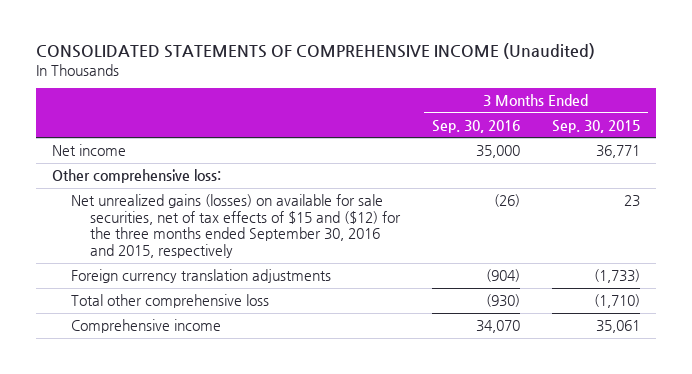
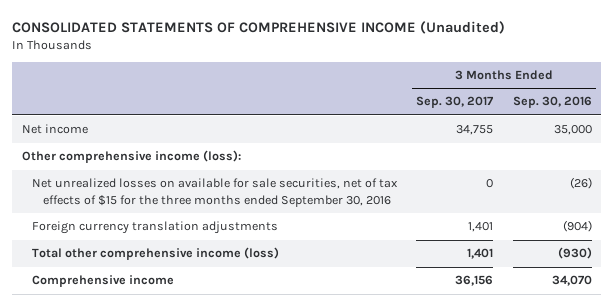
- | 3 Months Ended Sep. 30, 2016 | 3 Months Ended Sep. 30, 2015
+ | 3 Months Ended Sep. 30, 2017 | 3 Months Ended Sep. 30, 2016
- Other comprehensive loss:
- Net unrealized gains (losses) on available for sale securities, net of tax effects of $15 and ($12) for the three months ended September 30, 2016 and 2015, respectively | (26) | 23
+ Other comprehensive income (loss):
+ Net unrealized losses on available for sale securities, net of tax effects of $15 for the three months ended September 30, 2016 | 0 | (26)
- Total other comprehensive loss | (930) | (1,710)
+ Total other comprehensive income (loss) | 1,401 | (930)

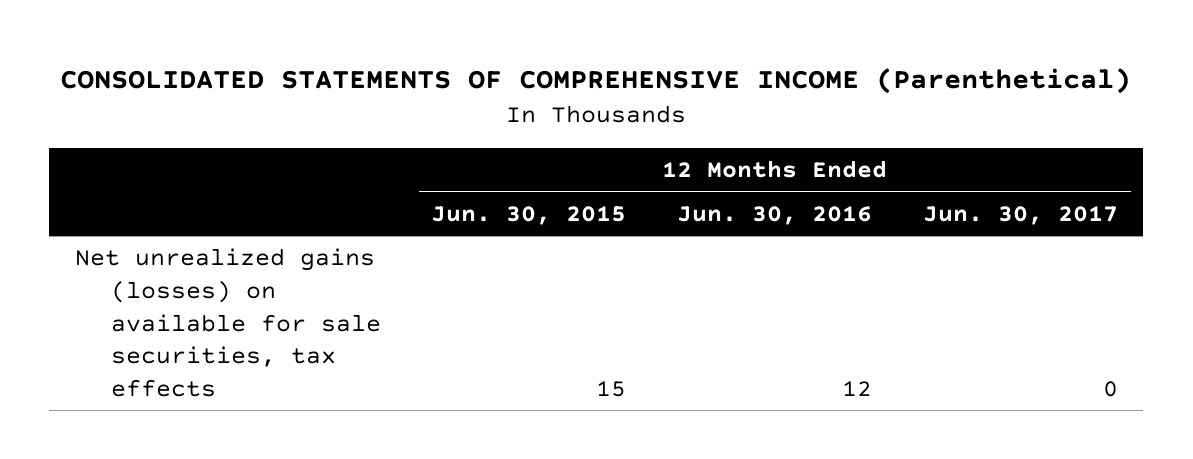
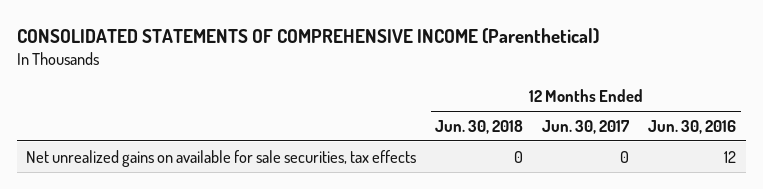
- | 12 Months Ended Jun. 30, 2015 | 12 Months Ended Jun. 30, 2016 | 12 Months Ended Jun. 30, 2017
+ | 12 Months Ended Jun. 30, 2018 | 12 Months Ended Jun. 30, 2017 | 12 Months Ended Jun. 30, 2016
- Net unrealized gains (losses) on available for sale securities, tax effects | 15 | 12 | 0
+ Net unrealized gains on available for sale securities, tax effects | 0 | 0 | 12

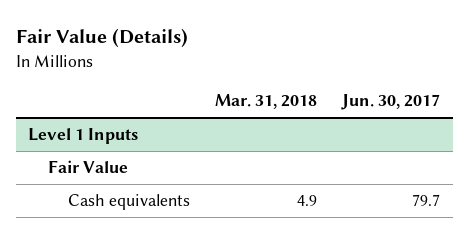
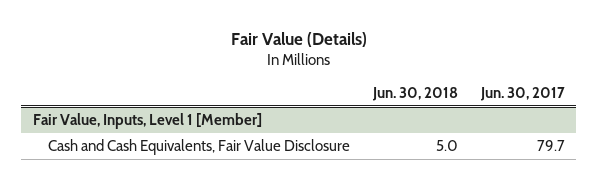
- | Mar. 31, 2018 | Jun. 30, 2017
+ | Jun. 30, 2018 | Jun. 30, 2017
- Level 1 Inputs
- Fair Value
- Cash equivalents | 4.9 | 79.7
+ Fair Value, Inputs, Level 1 [Member]
+ Cash and Cash Equivalents, Fair Value Disclosure | 5.0 | 79.7

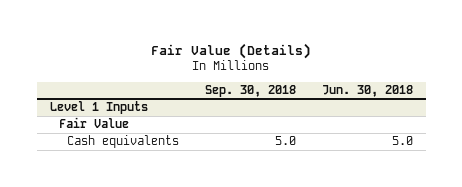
- | Jun. 30, 2018 | Jun. 30, 2017
+ | Sep. 30, 2018 | Jun. 30, 2018
- Fair Value, Inputs, Level 1 [Member]
- Cash and Cash Equivalents, Fair Value Disclosure | 5.0 | 79.7
+ Level 1 Inputs
+ Fair Value
+ Cash equivalents | 5.0 | 5.0

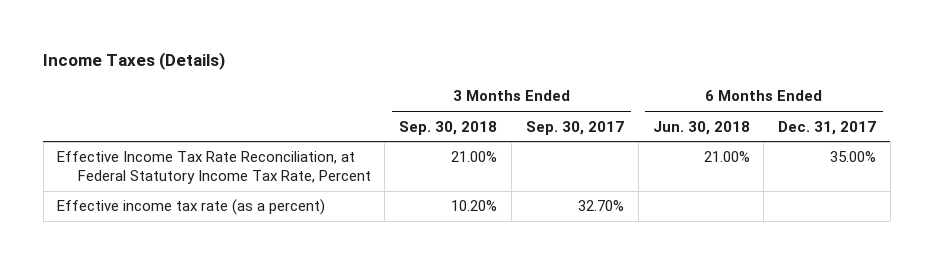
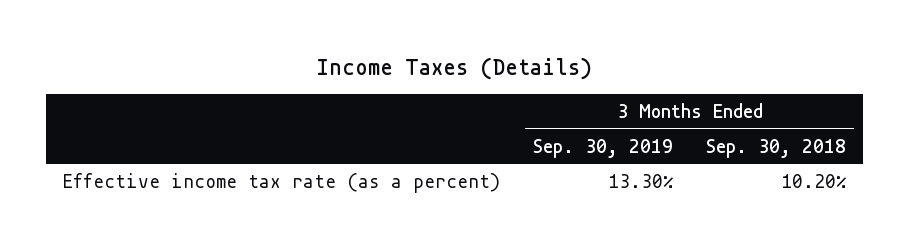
- | 3 Months Ended Sep. 30, 2018 | 3 Months Ended Sep. 30, 2017 | 6 Months Ended Jun. 30, 2018 | 6 Months Ended Dec. 31, 2017
+ | 3 Months Ended Sep. 30, 2019 | 3 Months Ended Sep. 30, 2018
- Effective Income Tax Rate Reconciliation, at Federal Statutory Income Tax Rate, Percent | 21.00% | | 21.00% | 35.00%

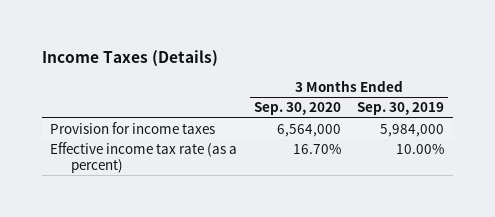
- | 3 Months Ended Sep. 30, 2019 | 3 Months Ended Sep. 30, 2018
+ | 3 Months Ended Sep. 30, 2020 | 3 Months Ended Sep. 30, 2019
- Effective income tax rate (as a percent) | 13.30% | 10.20%
+ Provision for income taxes | 6,564,000 | 5,984,000
+ Effective income tax rate (as a percent) | 16.70% | 10.00%

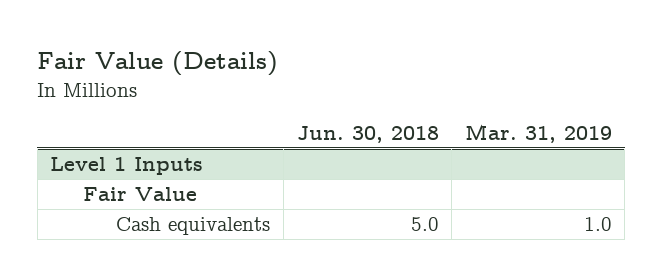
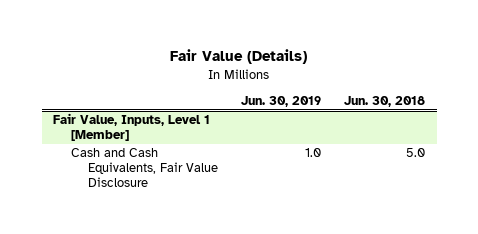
- | Jun. 30, 2018 | Mar. 31, 2019
+ | Jun. 30, 2019 | Jun. 30, 2018
- Level 1 Inputs
- Fair Value
- Cash equivalents | 5.0 | 1.0
+ Fair Value, Inputs, Level 1 [Member]
+ Cash and Cash Equivalents, Fair Value Disclosure | 1.0 | 5.0

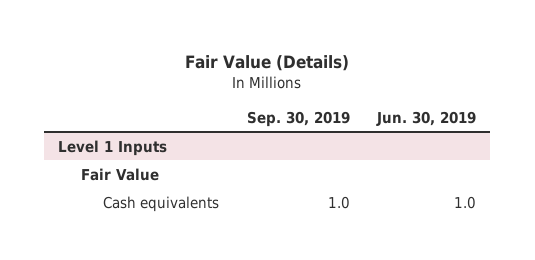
- | Jun. 30, 2019 | Jun. 30, 2018
+ | Sep. 30, 2019 | Jun. 30, 2019
- Fair Value, Inputs, Level 1 [Member]
- Cash and Cash Equivalents, Fair Value Disclosure | 1.0 | 5.0
+ Level 1 Inputs
+ Fair Value
+ Cash equivalents | 1.0 | 1.0

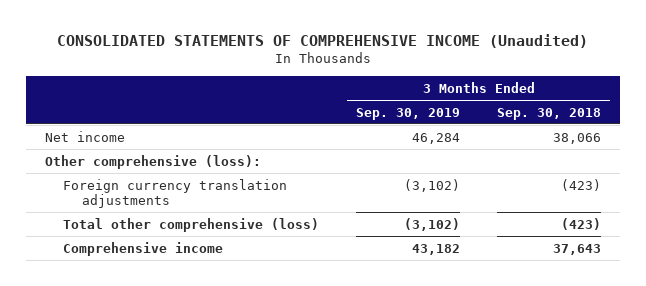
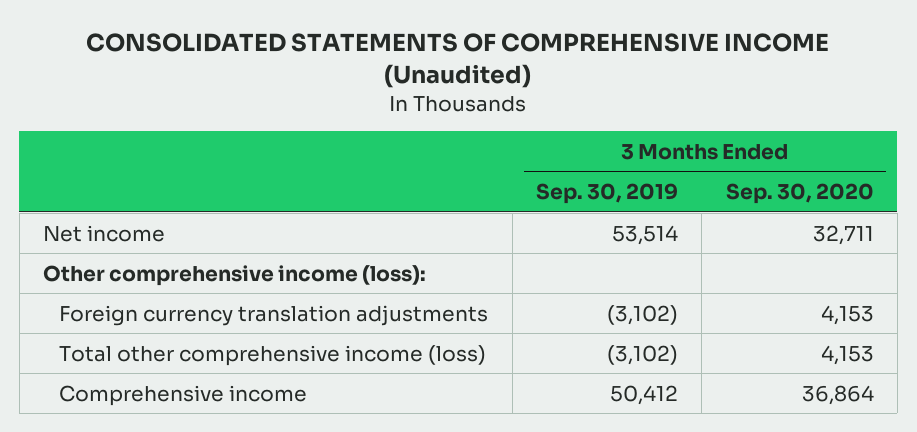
- | 3 Months Ended Sep. 30, 2019 | 3 Months Ended Sep. 30, 2018
+ | 3 Months Ended Sep. 30, 2019 | 3 Months Ended Sep. 30, 2020
- Net income | 46,284 | 38,066
- Other comprehensive (loss):
+ Net income | 53,514 | 32,711
+ Other comprehensive income (loss):
- Total other comprehensive (loss) | (3,102) | (423)
- Comprehensive income | 43,182 | 37,643
+ Total other comprehensive income (loss) | (3,102) | 4,153
+ Comprehensive income | 50,412 | 36,864

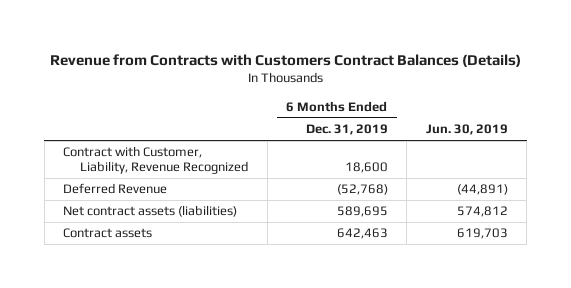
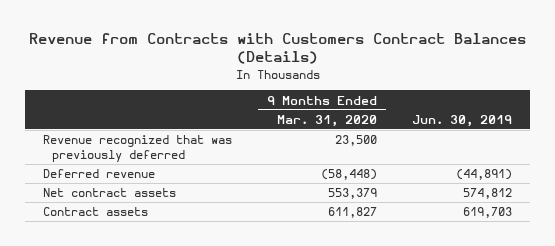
- | 6 Months Ended Dec. 31, 2019 | Jun. 30, 2019
+ | 9 Months Ended Mar. 31, 2020 | Jun. 30, 2019
- Contract with Customer, Liability, Revenue Recognized | 18,600 |
- Deferred Revenue | (52,768) | (44,891)
- Net contract assets (liabilities) | 589,695 | 574,812
+ Revenue recognized that was previously deferred | 23,500 |
+ Deferred revenue | (58,448) | (44,891)
+ Net contract assets | 553,379 | 574,812

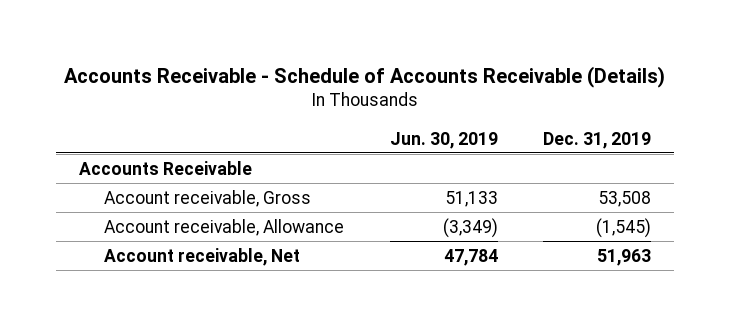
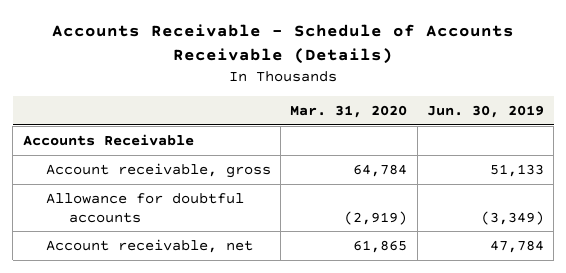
- | Jun. 30, 2019 | Dec. 31, 2019
+ | Mar. 31, 2020 | Jun. 30, 2019
- Account receivable, Gross | 51,133 | 53,508
- Account receivable, Allowance | (3,349) | (1,545)
- Account receivable, Net | 47,784 | 51,963
+ Account receivable, gross | 64,784 | 51,133
+ Allowance for doubtful accounts | (2,919) | (3,349)
+ Account receivable, net | 61,865 | 47,784

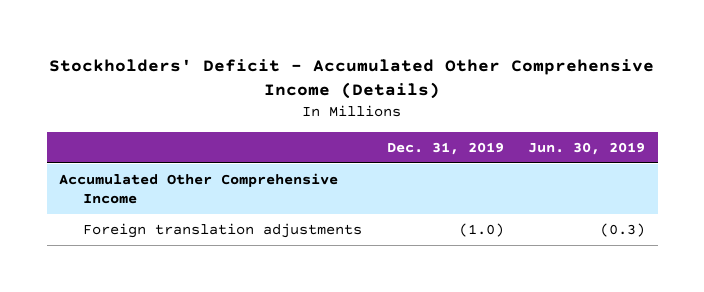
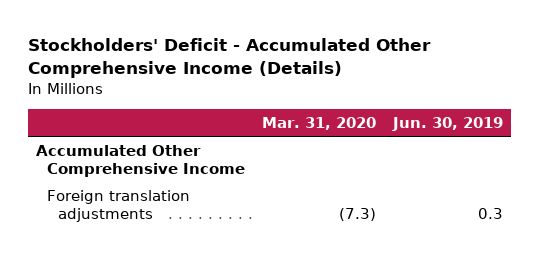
- | Dec. 31, 2019 | Jun. 30, 2019
+ | Mar. 31, 2020 | Jun. 30, 2019
- Foreign translation adjustments | (1.0) | (0.3)
+ Foreign translation adjustments | (7.3) | 0.3

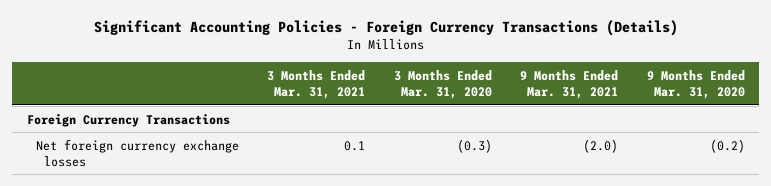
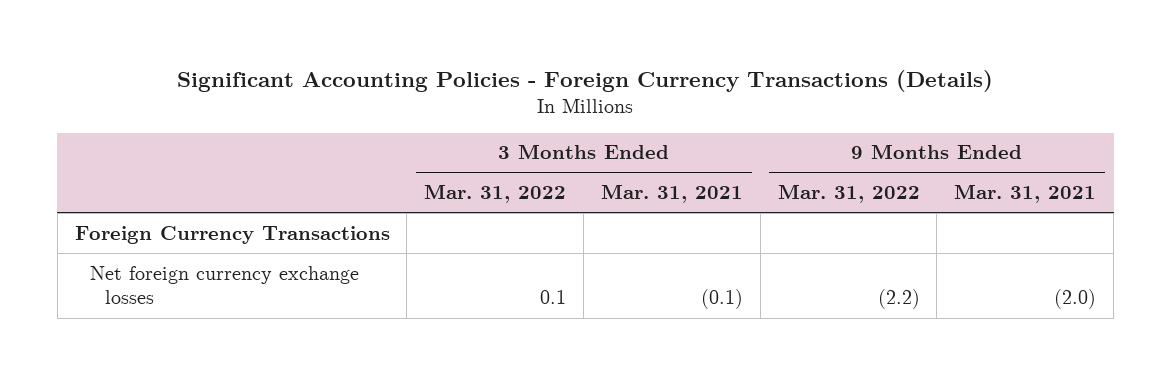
- | 3 Months Ended Mar. 31, 2021 | 3 Months Ended Mar. 31, 2020 | 9 Months Ended Mar. 31, 2021 | 9 Months Ended Mar. 31, 2020
+ | 3 Months Ended Mar. 31, 2022 | 3 Months Ended Mar. 31, 2021 | 9 Months Ended Mar. 31, 2022 | 9 Months Ended Mar. 31, 2021
- Net foreign currency exchange losses | 0.1 | (0.3) | (2.0) | (0.2)
+ Net foreign currency exchange losses | 0.1 | (0.1) | (2.2) | (2.0)

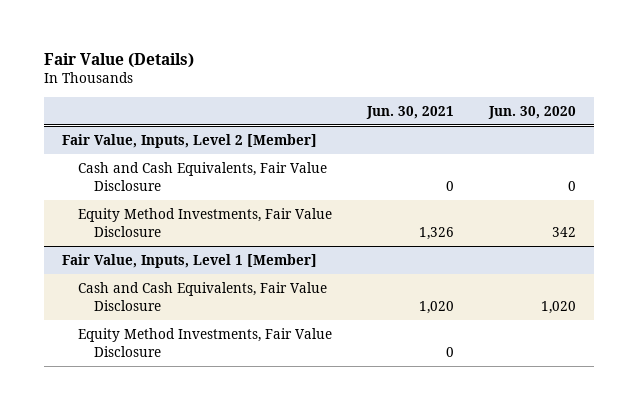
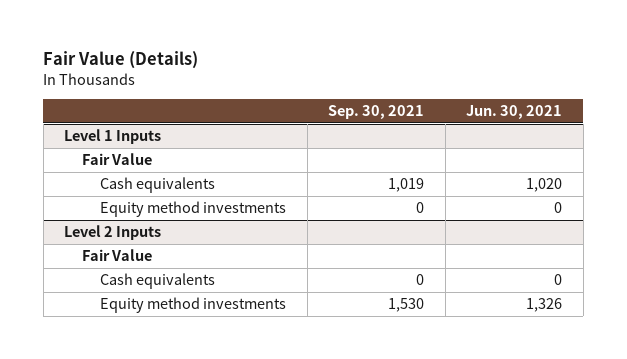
- | Jun. 30, 2021 | Jun. 30, 2020
+ | Sep. 30, 2021 | Jun. 30, 2021
- Fair Value, Inputs, Level 2 [Member]
- Cash and Cash Equivalents, Fair Value Disclosure | 0 | 0
- Equity Method Investments, Fair Value Disclosure | 1,326 | 342
- Fair Value, Inputs, Level 1 [Member]
- Cash and Cash Equivalents, Fair Value Disclosure | 1,020 | 1,020
- Equity Method Investments, Fair Value Disclosure | 0 |
+ Level 1 Inputs
+ Fair Value
+ Cash equivalents | 1,019 | 1,020
+ Equity method investments | 0 | 0
+ Level 2 Inputs
+ Fair Value
+ Cash equivalents | 0 | 0
+ Equity method investments | 1,530 | 1,326

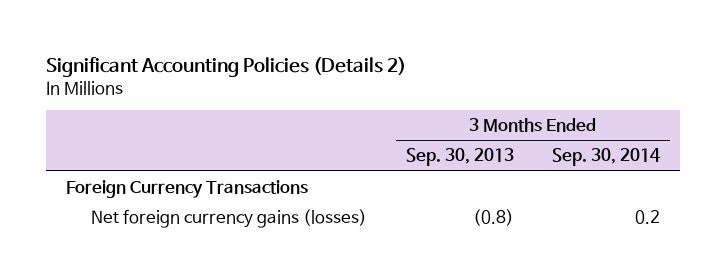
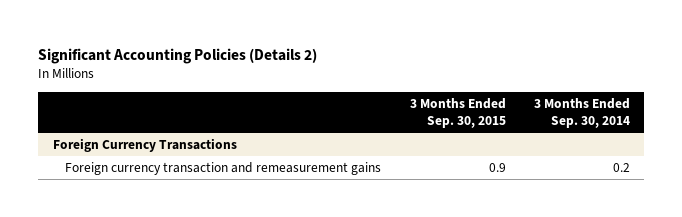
- | 3 Months Ended Sep. 30, 2013 | 3 Months Ended Sep. 30, 2014
+ | 3 Months Ended Sep. 30, 2015 | 3 Months Ended Sep. 30, 2014
- Net foreign currency gains (losses) | (0.8) | 0.2
+ Foreign currency transaction and remeasurement gains | 0.9 | 0.2

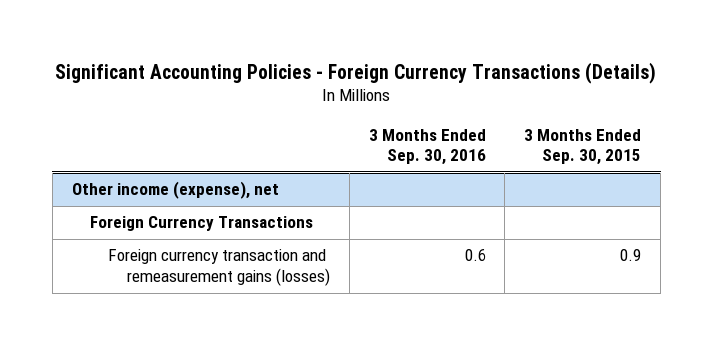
- Significant Accounting Policies (Details 2)
+ Significant Accounting Policies - Foreign Currency Transactions (Details)
- | 3 Months Ended Sep. 30, 2015 | 3 Months Ended Sep. 30, 2014
+ | 3 Months Ended Sep. 30, 2016 | 3 Months Ended Sep. 30, 2015
+ Other income (expense), net
- Foreign currency transaction and remeasurement gains | 0.9 | 0.2
+ Foreign currency transaction and remeasurement gains (losses) | 0.6 | 0.9

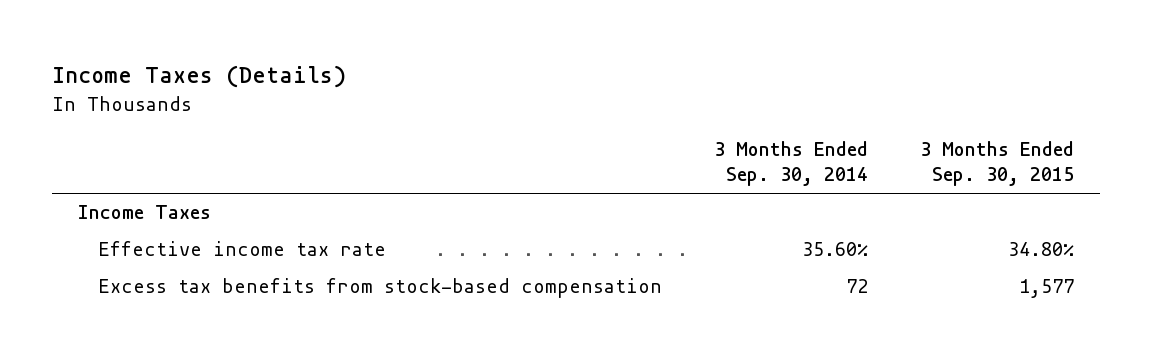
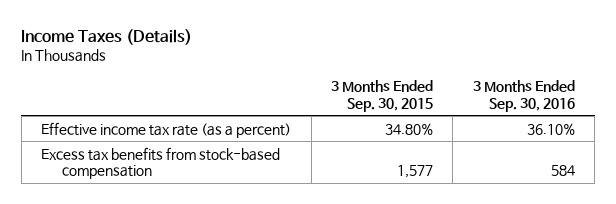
- | 3 Months Ended Sep. 30, 2014 | 3 Months Ended Sep. 30, 2015
+ | 3 Months Ended Sep. 30, 2015 | 3 Months Ended Sep. 30, 2016
- Income Taxes
- Effective income tax rate | 35.60% | 34.80%
+ Effective income tax rate (as a percent) | 34.80% | 36.10%

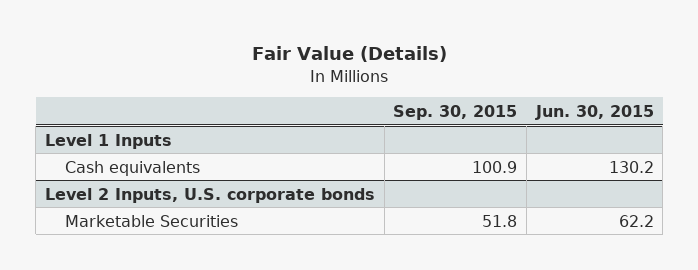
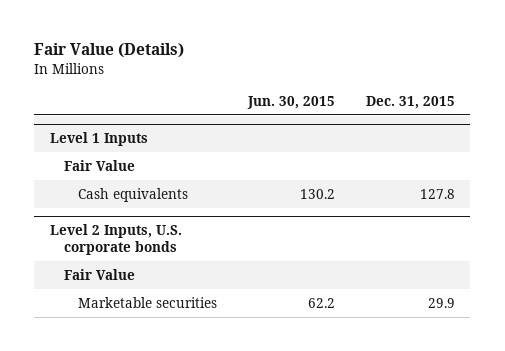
- | Sep. 30, 2015 | Jun. 30, 2015
+ | Jun. 30, 2015 | Dec. 31, 2015
@ Level 1 Inputs
+ Fair Value
@ Level 2 Inputs, U.S. corporate bonds
- Marketable Securities | 51.8 | 62.2
+ Fair Value
+ Marketable securities | 62.2 | 29.9

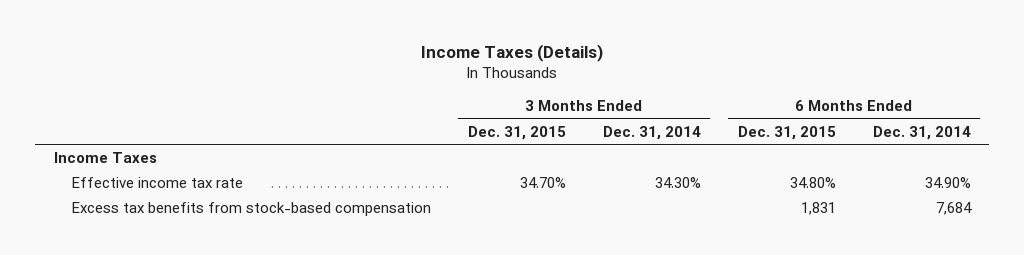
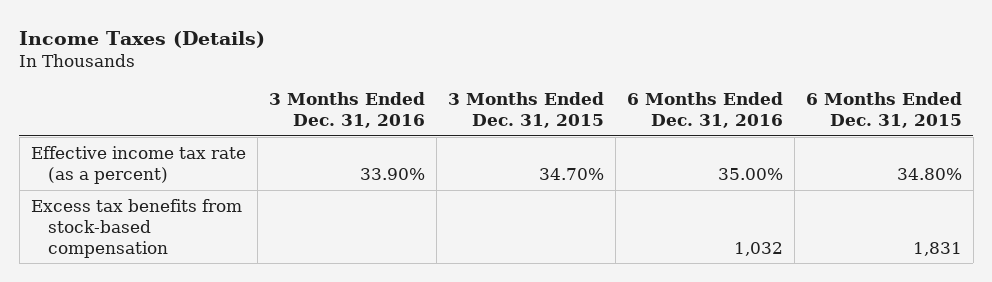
- | 3 Months Ended Dec. 31, 2015 | 3 Months Ended Dec. 31, 2014 | 6 Months Ended Dec. 31, 2015 | 6 Months Ended Dec. 31, 2014
+ | 3 Months Ended Dec. 31, 2016 | 3 Months Ended Dec. 31, 2015 | 6 Months Ended Dec. 31, 2016 | 6 Months Ended Dec. 31, 2015
- Income Taxes
- Effective income tax rate | 34.70% | 34.30% | 34.80% | 34.90%
+ Effective income tax rate (as a percent) | 33.90% | 34.70% | 35.00% | 34.80%

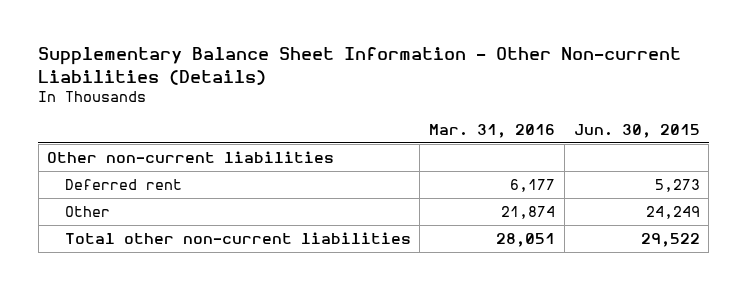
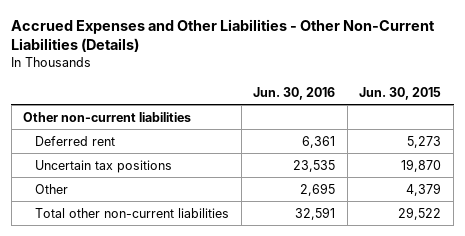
- Supplementary Balance Sheet Information - Other Non-current Liabilities (Details)
+ Accrued Expenses and Other Liabilities - Other Non-Current Liabilities (Details)
- | Mar. 31, 2016 | Jun. 30, 2015
+ | Jun. 30, 2016 | Jun. 30, 2015
- Other | 21,874 | 24,249
+ Uncertain tax positions | 23,535 | 19,870
+ Other | 2,695 | 4,379

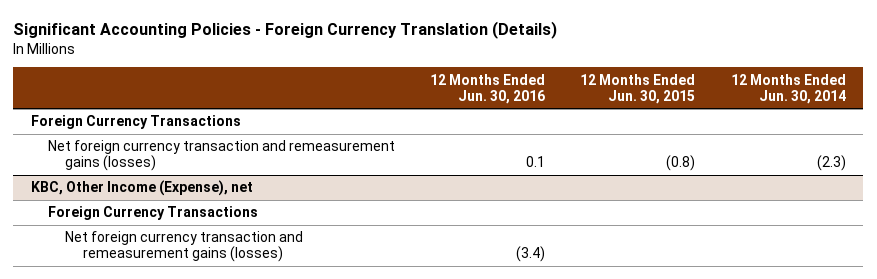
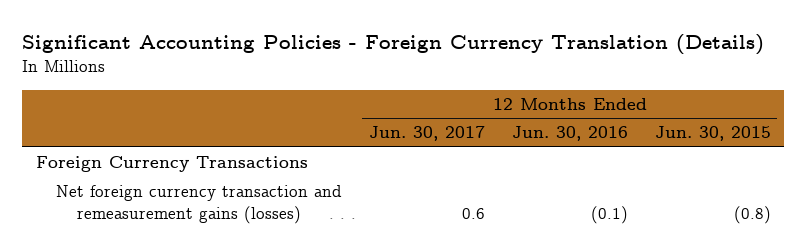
- | 12 Months Ended Jun. 30, 2016 | 12 Months Ended Jun. 30, 2015 | 12 Months Ended Jun. 30, 2014
+ | 12 Months Ended Jun. 30, 2017 | 12 Months Ended Jun. 30, 2016 | 12 Months Ended Jun. 30, 2015
- Net foreign currency transaction and remeasurement gains (losses) | 0.1 | (0.8) | (2.3)
- KBC, Other Income (Expense), net
- Foreign Currency Transactions
- Net foreign currency transaction and remeasurement gains (losses) | (3.4) | |
+ Net foreign currency transaction and remeasurement gains (losses) | 0.6 | (0.1) | (0.8)

